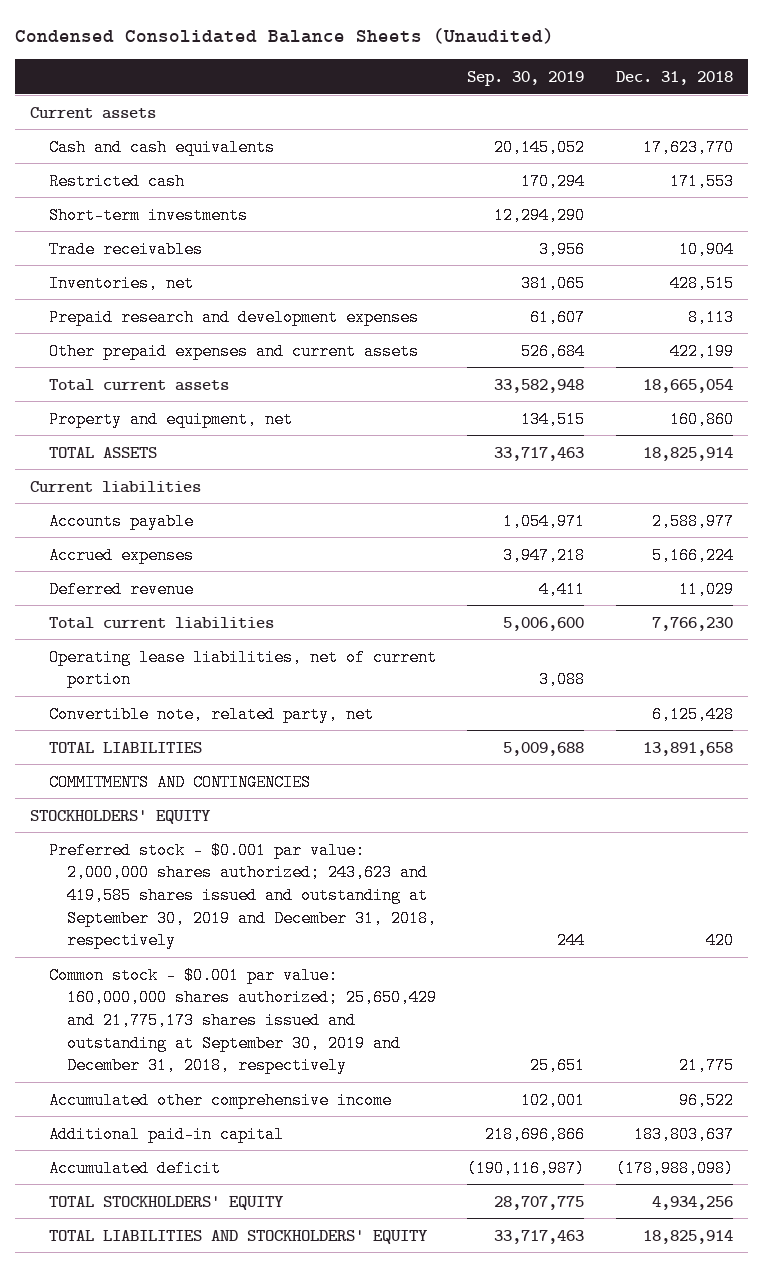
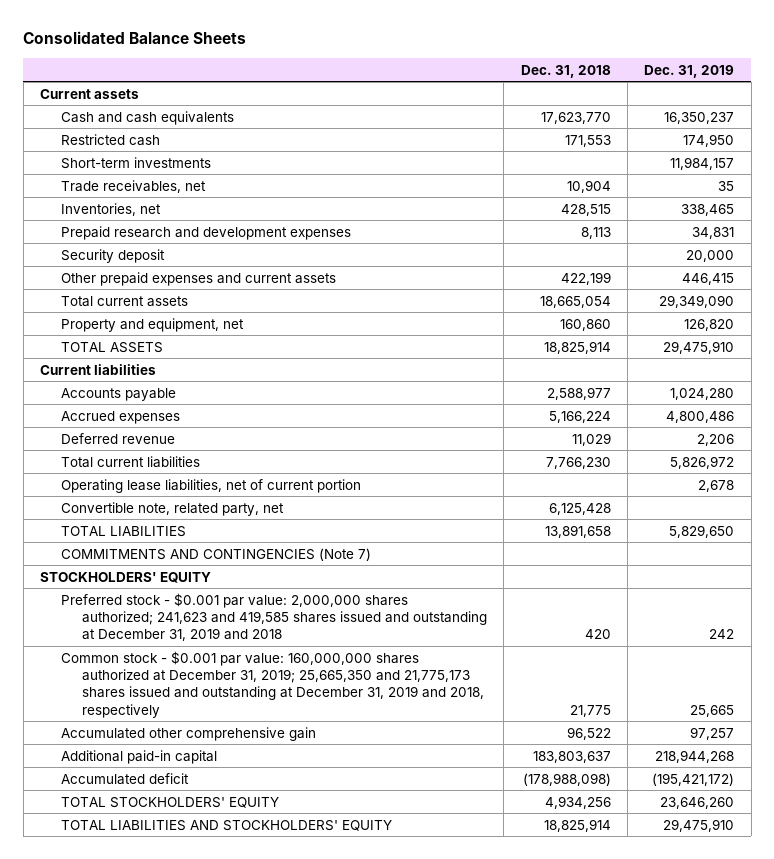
- Condensed Consolidated Balance Sheets (Unaudited)
+ Consolidated Balance Sheets
- | Sep. 30, 2019 | Dec. 31, 2018
+ | Dec. 31, 2018 | Dec. 31, 2019
- Trade receivables | 3,956 | 10,904
+ Trade receivables, net | 10,904 | 35
+ Security deposit | | 20,000
- COMMITMENTS AND CONTINGENCIES
+ COMMITMENTS AND CONTINGENCIES (Note 7)
- Preferred stock - $0.001 par value: 2,000,000 shares authorized; 243,623 and 419,585 shares issued and outstanding at September 30, 2019 and December 31, 2018, respectively | 244 | 420
- Common stock - $0.001 par value: 160,000,000 shares authorized; 25,650,429 and 21,775,173 shares issued and outstanding at September 30, 2019 and December 31, 2018, respectively | 25,651 | 21,775
- Accumulated other comprehensive income | 102,001 | 96,522
+ Preferred stock - $0.001 par value: 2,000,000 shares authorized; 241,623 and 419,585 shares issued and outstanding at December 31, 2019 and 2018 | 420 | 242
+ Common stock - $0.001 par value: 160,000,000 shares authorized at December 31, 2019; 25,665,350 and 21,775,173 shares issued and outstanding at December 31, 2019 and 2018, respectively | 21,775 | 25,665
+ Accumulated other comprehensive gain | 96,522 | 97,257

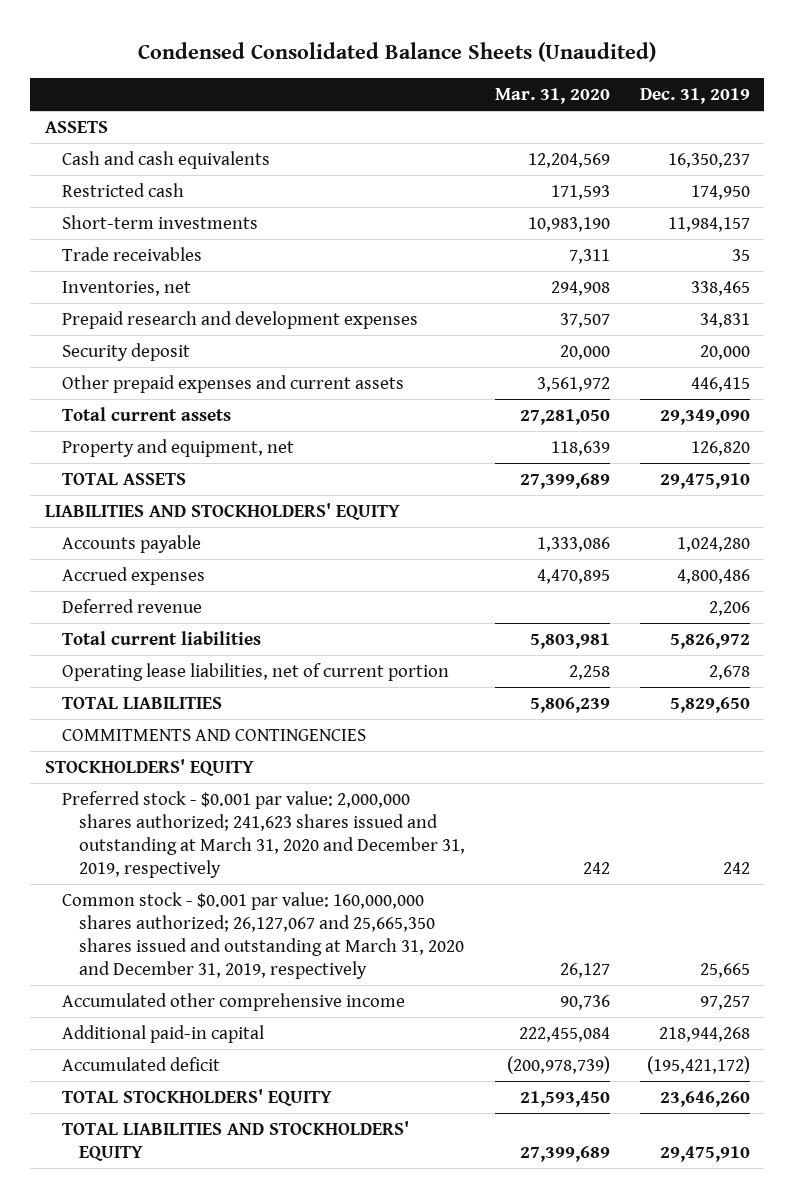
- Consolidated Balance Sheets
+ Condensed Consolidated Balance Sheets (Unaudited)
- | Dec. 31, 2018 | Dec. 31, 2019
+ | Mar. 31, 2020 | Dec. 31, 2019
- Current assets
+ ASSETS
- Trade receivables, net | 10,904 | 35
+ Trade receivables | 7,311 | 35
- Current liabilities
+ LIABILITIES AND STOCKHOLDERS' EQUITY
- Convertible note, related party, net | 6,125,428 |
- COMMITMENTS AND CONTINGENCIES (Note 7)
+ COMMITMENTS AND CONTINGENCIES
- Preferred stock - $0.001 par value: 2,000,000 shares authorized; 241,623 and 419,585 shares issued and outstanding at December 31, 2019 and 2018 | 420 | 242
- Common stock - $0.001 par value: 160,000,000 shares authorized at December 31, 2019; 25,665,350 and 21,775,173 shares issued and outstanding at December 31, 2019 and 2018, respectively | 21,775 | 25,665
- Accumulated other comprehensive gain | 96,522 | 97,257
+ Preferred stock - $0.001 par value: 2,000,000 shares authorized; 241,623 shares issued and outstanding at March 31, 2020 and December 31, 2019, respectively | 242 | 242
+ Common stock - $0.001 par value: 160,000,000 shares authorized; 26,127,067 and 25,665,350 shares issued and outstanding at March 31, 2020 and December 31, 2019, respectively | 26,127 | 25,665
+ Accumulated other comprehensive income | 90,736 | 97,257

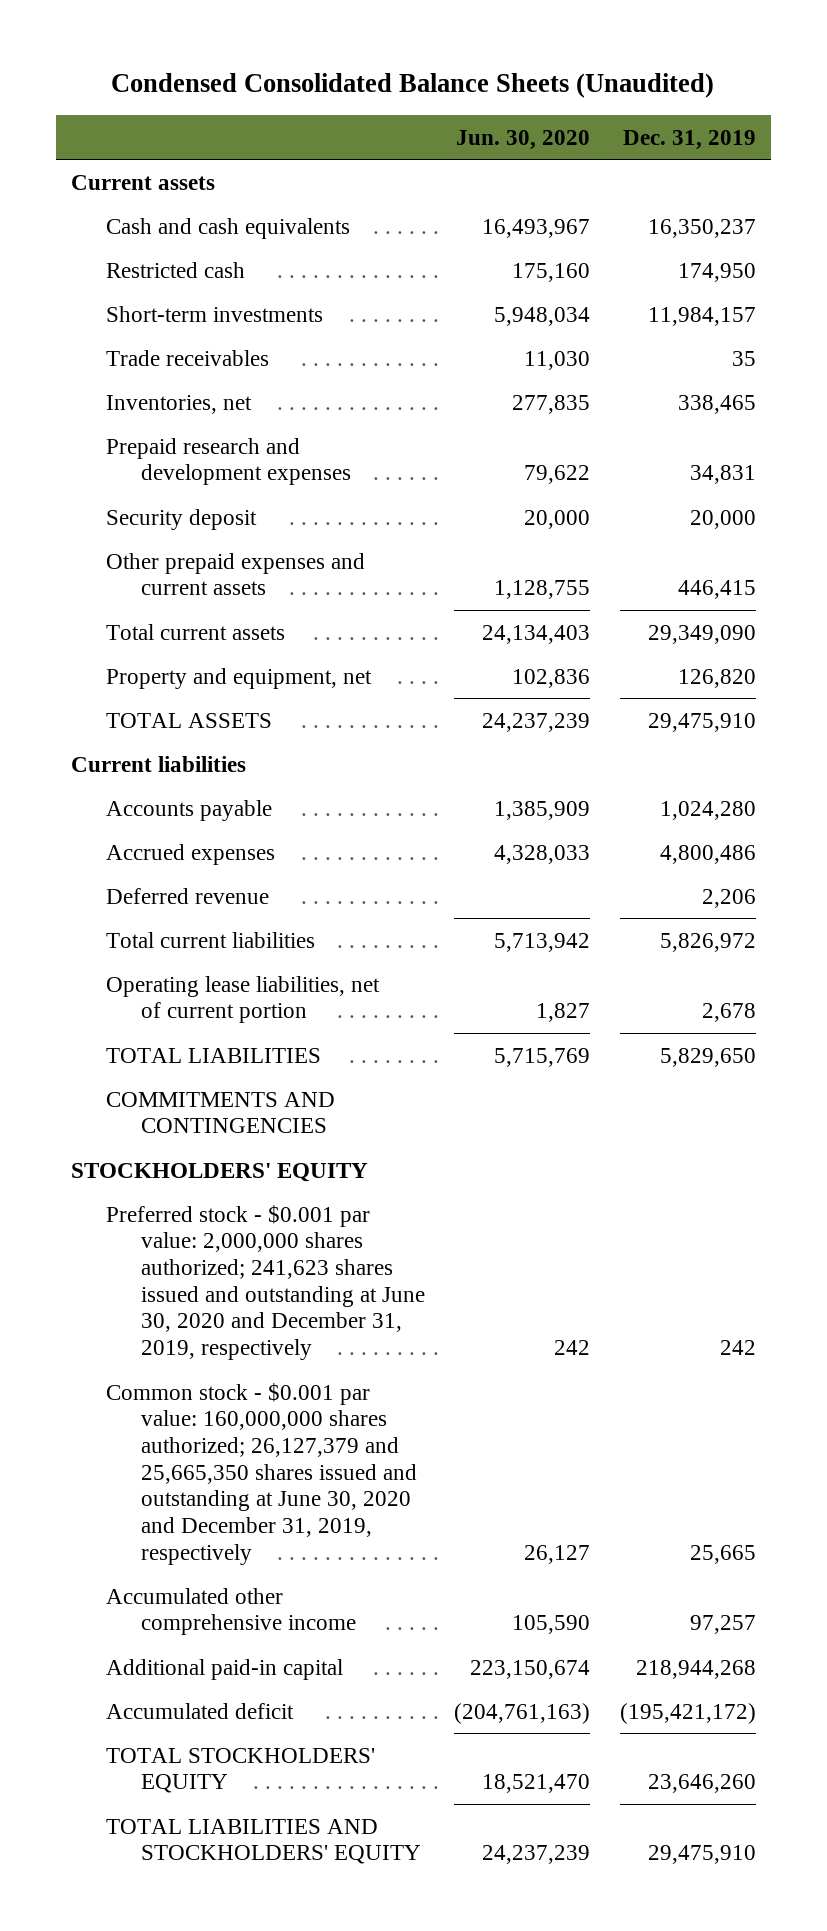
- | Mar. 31, 2020 | Dec. 31, 2019
+ | Jun. 30, 2020 | Dec. 31, 2019
- ASSETS
+ Current assets
- LIABILITIES AND STOCKHOLDERS' EQUITY
+ Current liabilities
- Preferred stock - $0.001 par value: 2,000,000 shares authorized; 241,623 shares issued and outstanding at March 31, 2020 and December 31, 2019, respectively | 242 | 242
- Common stock - $0.001 par value: 160,000,000 shares authorized; 26,127,067 and 25,665,350 shares issued and outstanding at March 31, 2020 and December 31, 2019, respectively | 26,127 | 25,665
+ Preferred stock - $0.001 par value: 2,000,000 shares authorized; 241,623 shares issued and outstanding at June 30, 2020 and December 31, 2019, respectively | 242 | 242
+ Common stock - $0.001 par value: 160,000,000 shares authorized; 26,127,379 and 25,665,350 shares issued and outstanding at June 30, 2020 and December 31, 2019, respectively | 26,127 | 25,665

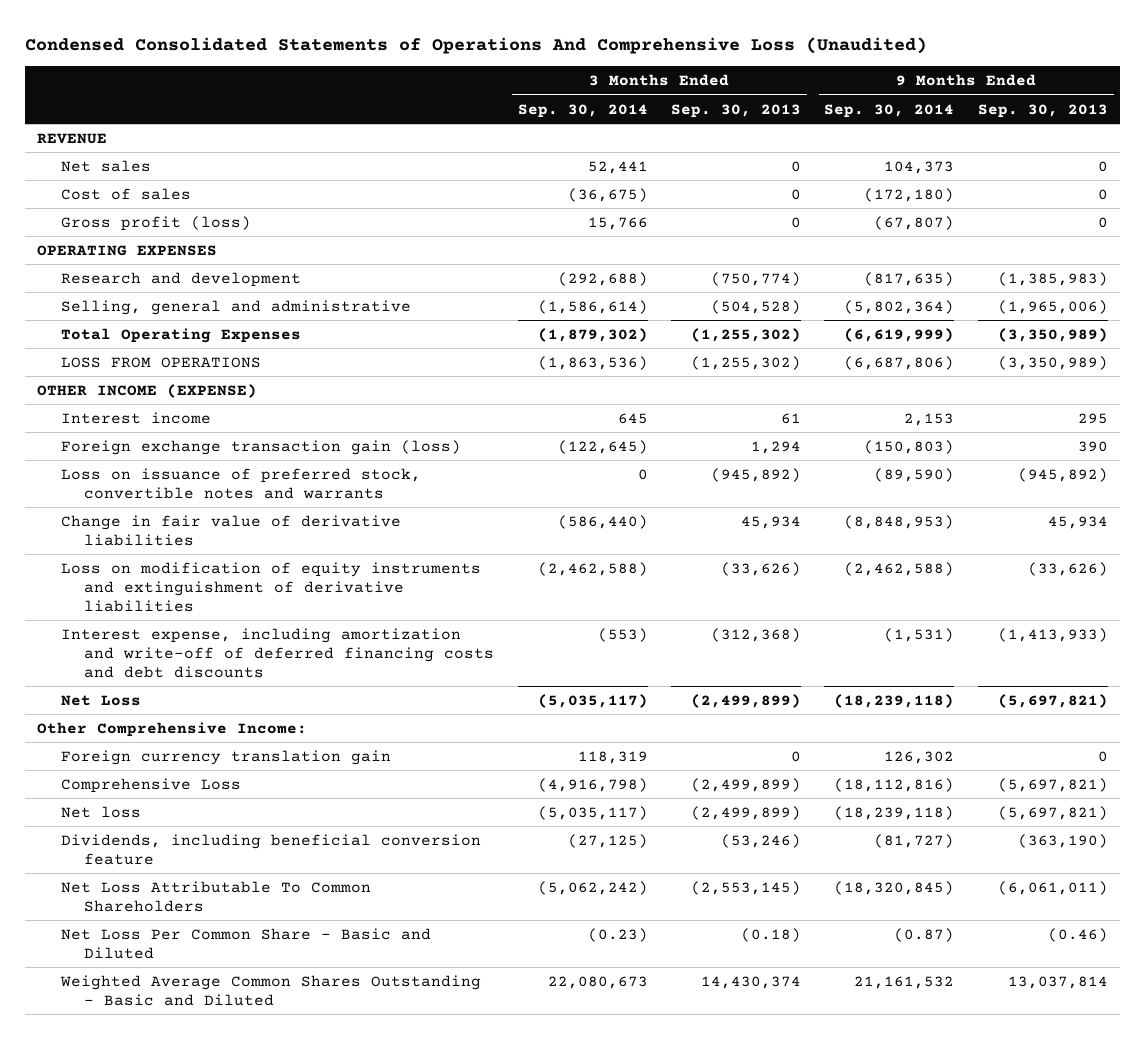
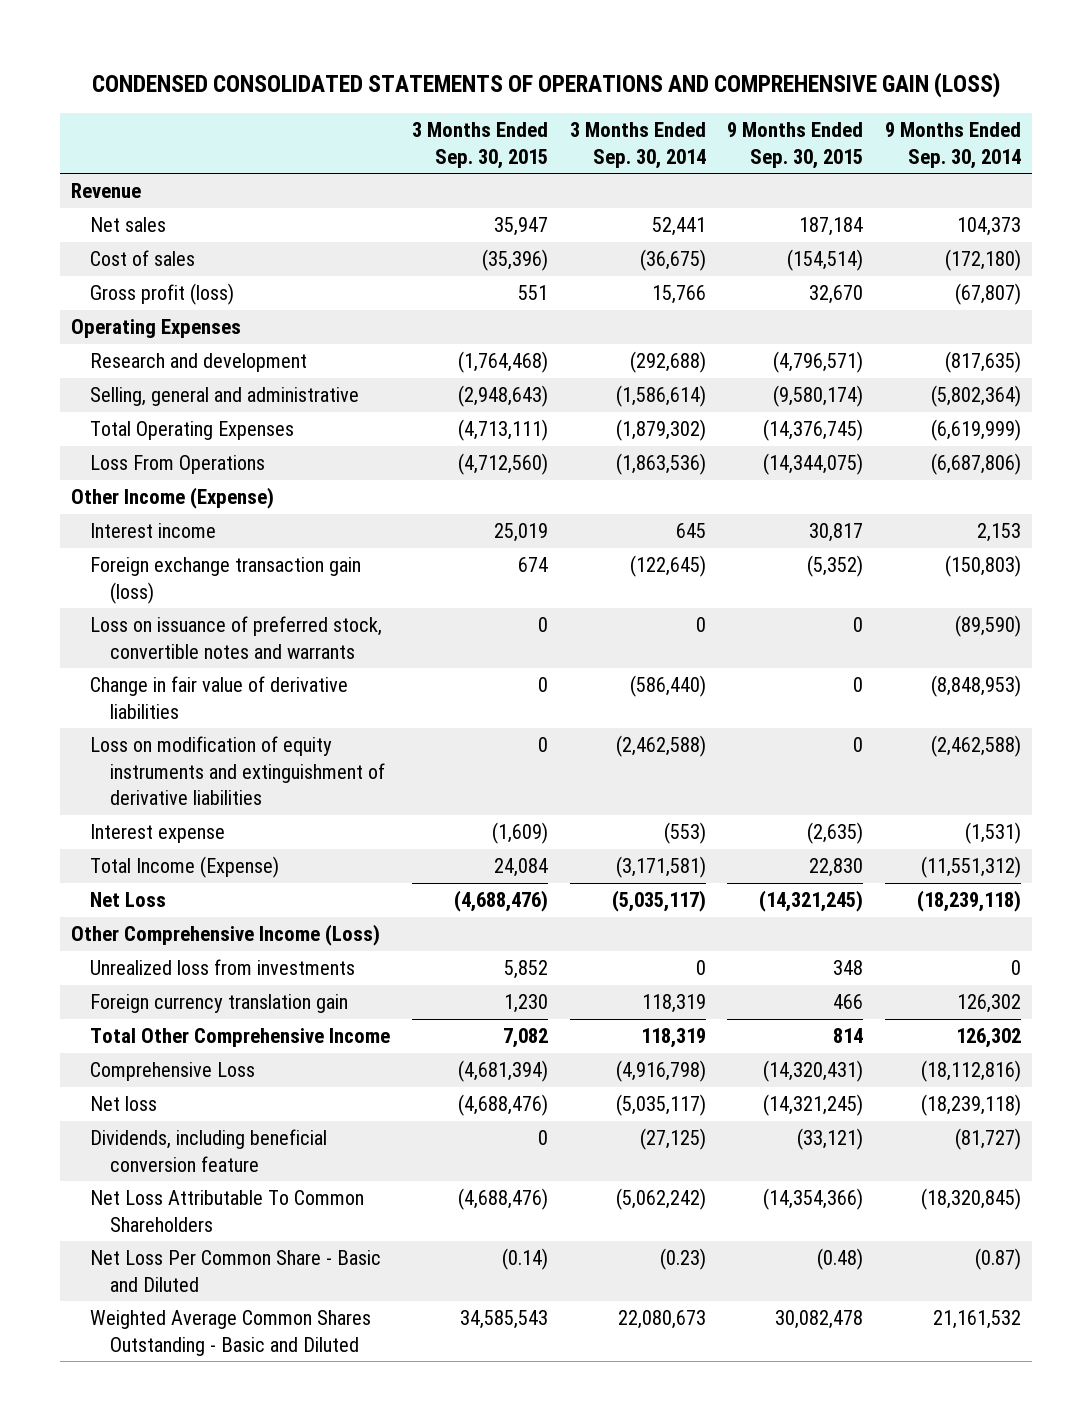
- Condensed Consolidated Statements of Operations And Comprehensive Loss (Unaudited)
+ CONDENSED CONSOLIDATED STATEMENTS OF OPERATIONS AND COMPREHENSIVE GAIN (LOSS)
- | 3 Months Ended Sep. 30, 2014 | 3 Months Ended Sep. 30, 2013 | 9 Months Ended Sep. 30, 2014 | 9 Months Ended Sep. 30, 2013
+ | 3 Months Ended Sep. 30, 2015 | 3 Months Ended Sep. 30, 2014 | 9 Months Ended Sep. 30, 2015 | 9 Months Ended Sep. 30, 2014
- REVENUE
+ Revenue
- OPERATING EXPENSES
+ Operating Expenses
- LOSS FROM OPERATIONS | (1,863,536) | (1,255,302) | (6,687,806) | (3,350,989)
- OTHER INCOME (EXPENSE)
+ Loss From Operations | (4,712,560) | (1,863,536) | (14,344,075) | (6,687,806)
+ Other Income (Expense)
- Interest expense, including amortization and write-off of deferred financing costs and debt discounts | (553) | (312,368) | (1,531) | (1,413,933)
+ Interest expense | (1,609) | (553) | (2,635) | (1,531)
+ Total Income (Expense) | 24,084 | (3,171,581) | 22,830 | (11,551,312)
- Other Comprehensive Income:
+ Other Comprehensive Income (Loss)
+ Unrealized loss from investments | 5,852 | 0 | 348 | 0
+ Total Other Comprehensive Income | 7,082 | 118,319 | 814 | 126,302

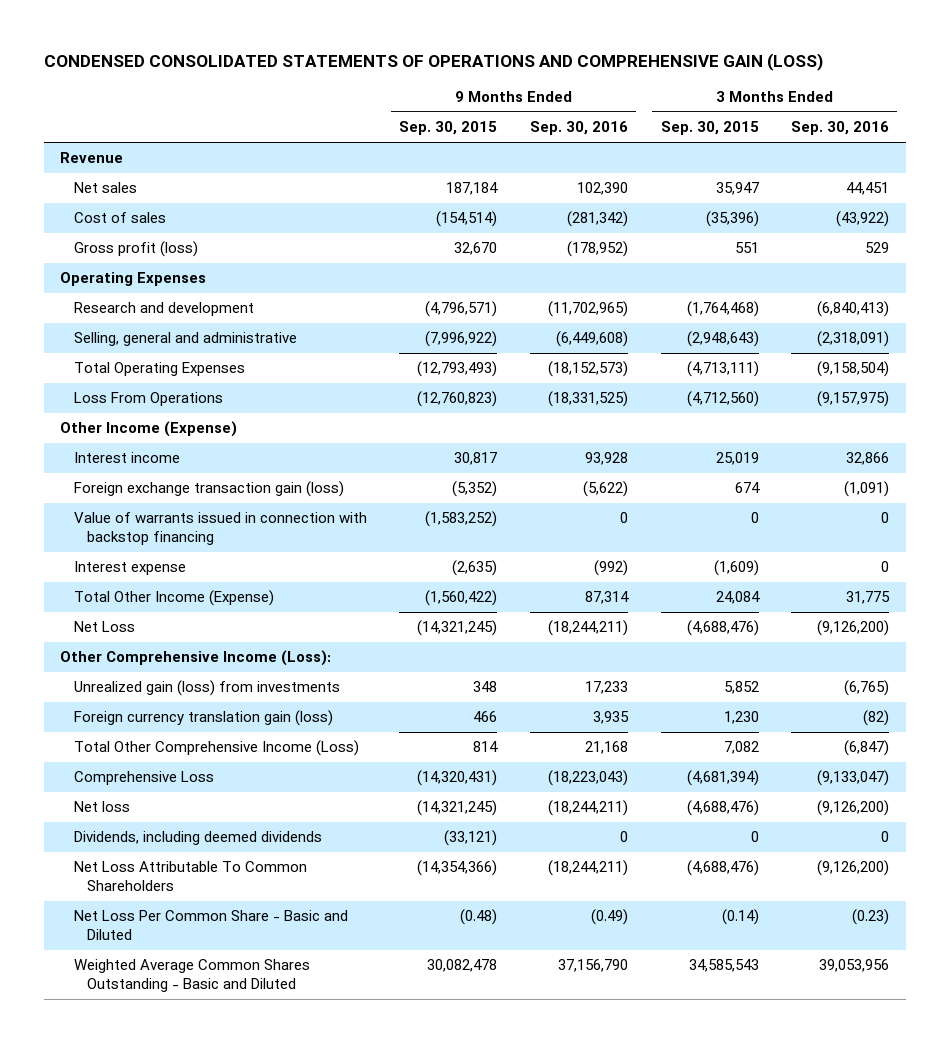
- | 3 Months Ended Sep. 30, 2015 | 3 Months Ended Sep. 30, 2014 | 9 Months Ended Sep. 30, 2015 | 9 Months Ended Sep. 30, 2014
+ | 9 Months Ended Sep. 30, 2015 | 9 Months Ended Sep. 30, 2016 | 3 Months Ended Sep. 30, 2015 | 3 Months Ended Sep. 30, 2016
- Selling, general and administrative | (2,948,643) | (1,586,614) | (9,580,174) | (5,802,364)
- Total Operating Expenses | (4,713,111) | (1,879,302) | (14,376,745) | (6,619,999)
- Loss From Operations | (4,712,560) | (1,863,536) | (14,344,075) | (6,687,806)
+ Selling, general and administrative | (7,996,922) | (6,449,608) | (2,948,643) | (2,318,091)
+ Total Operating Expenses | (12,793,493) | (18,152,573) | (4,713,111) | (9,158,504)
+ Loss From Operations | (12,760,823) | (18,331,525) | (4,712,560) | (9,157,975)
- Loss on issuance of preferred stock, convertible notes and warrants | 0 | 0 | 0 | (89,590)
- Change in fair value of derivative liabilities | 0 | (586,440) | 0 | (8,848,953)
- Loss on modification of equity instruments and extinguishment of derivative liabilities | 0 | (2,462,588) | 0 | (2,462,588)
+ Value of warrants issued in connection with backstop financing | (1,583,252) | 0 | 0 | 0
- Total Income (Expense) | 24,084 | (3,171,581) | 22,830 | (11,551,312)
+ Total Other Income (Expense) | (1,560,422) | 87,314 | 24,084 | 31,775
- Other Comprehensive Income (Loss)
- Unrealized loss from investments | 5,852 | 0 | 348 | 0
- Foreign currency translation gain | 1,230 | 118,319 | 466 | 126,302
- Total Other Comprehensive Income | 7,082 | 118,319 | 814 | 126,302
+ Other Comprehensive Income (Loss):
+ Unrealized gain (loss) from investments | 348 | 17,233 | 5,852 | (6,765)
+ Foreign currency translation gain (loss) | 466 | 3,935 | 1,230 | (82)
+ Total Other Comprehensive Income (Loss) | 814 | 21,168 | 7,082 | (6,847)
- Dividends, including beneficial conversion feature | 0 | (27,125) | (33,121) | (81,727)
+ Dividends, including deemed dividends | (33,121) | 0 | 0 | 0

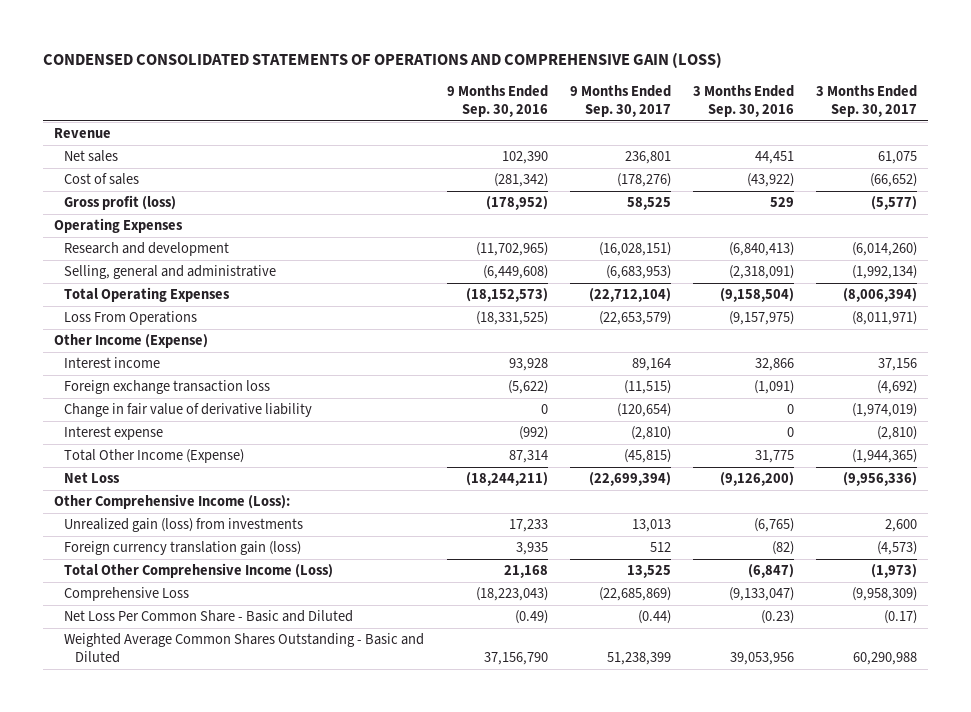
- | 9 Months Ended Sep. 30, 2015 | 9 Months Ended Sep. 30, 2016 | 3 Months Ended Sep. 30, 2015 | 3 Months Ended Sep. 30, 2016
+ | 9 Months Ended Sep. 30, 2016 | 9 Months Ended Sep. 30, 2017 | 3 Months Ended Sep. 30, 2016 | 3 Months Ended Sep. 30, 2017
- Foreign exchange transaction gain (loss) | (5,352) | (5,622) | 674 | (1,091)
- Value of warrants issued in connection with backstop financing | (1,583,252) | 0 | 0 | 0
+ Foreign exchange transaction loss | (5,622) | (11,515) | (1,091) | (4,692)
+ Change in fair value of derivative liability | 0 | (120,654) | 0 | (1,974,019)
- Net loss | (14,321,245) | (18,244,211) | (4,688,476) | (9,126,200)
- Dividends, including deemed dividends | (33,121) | 0 | 0 | 0
- Net Loss Attributable To Common Shareholders | (14,354,366) | (18,244,211) | (4,688,476) | (9,126,200)

